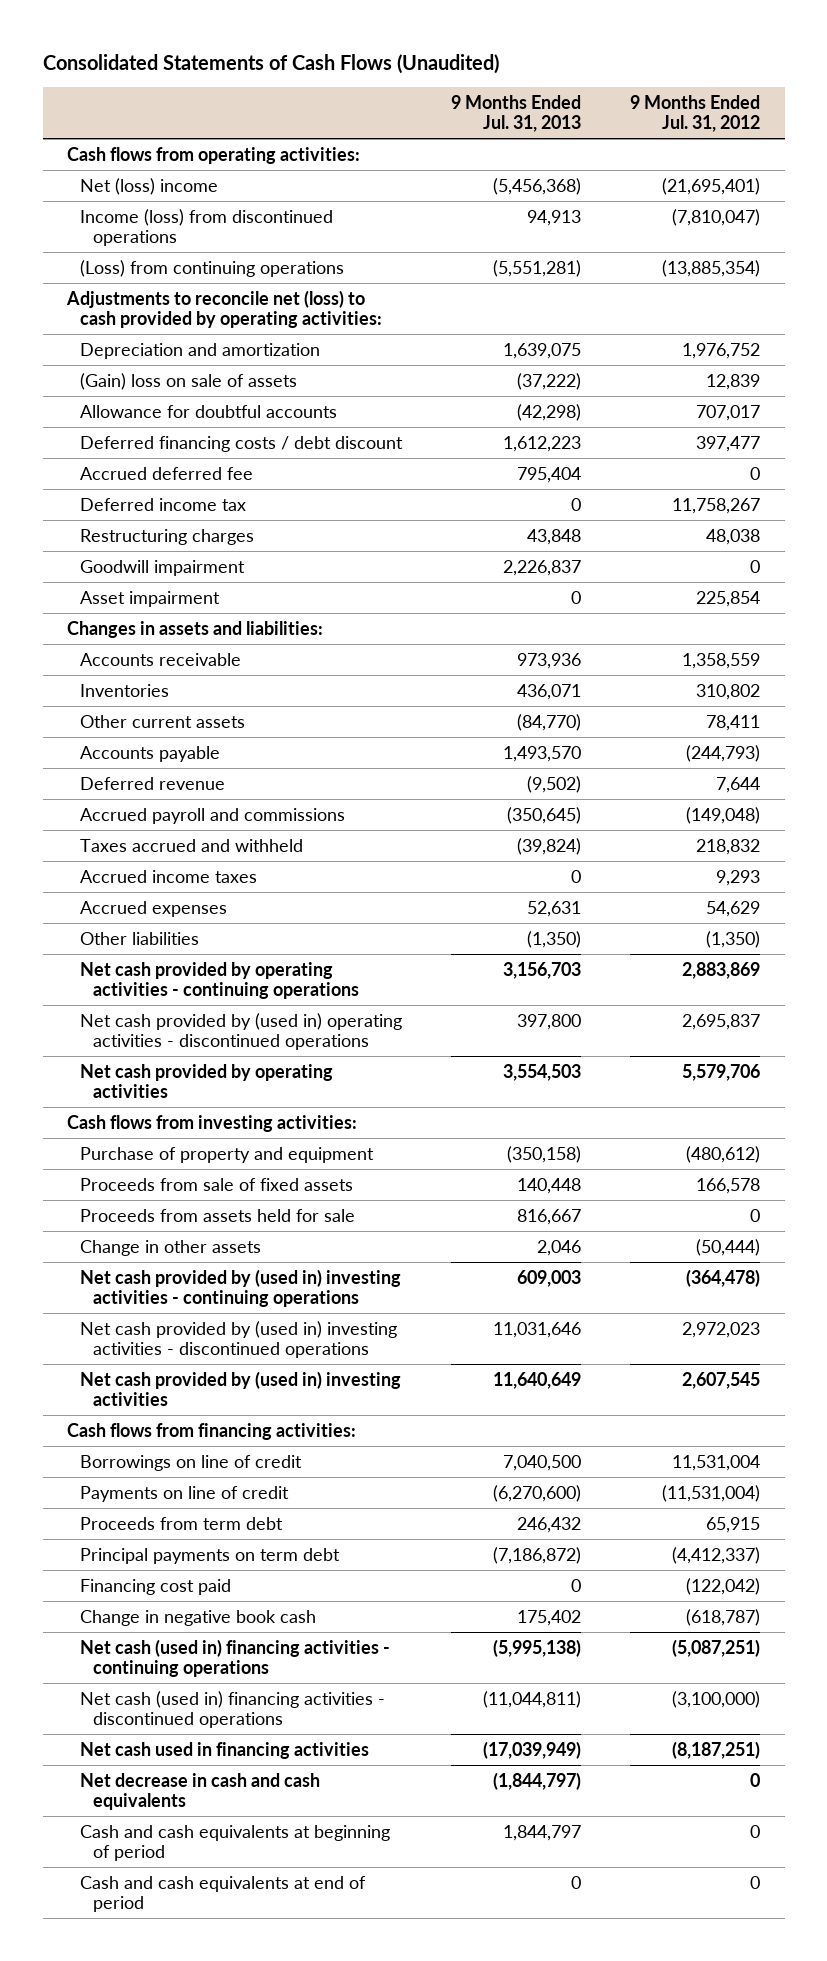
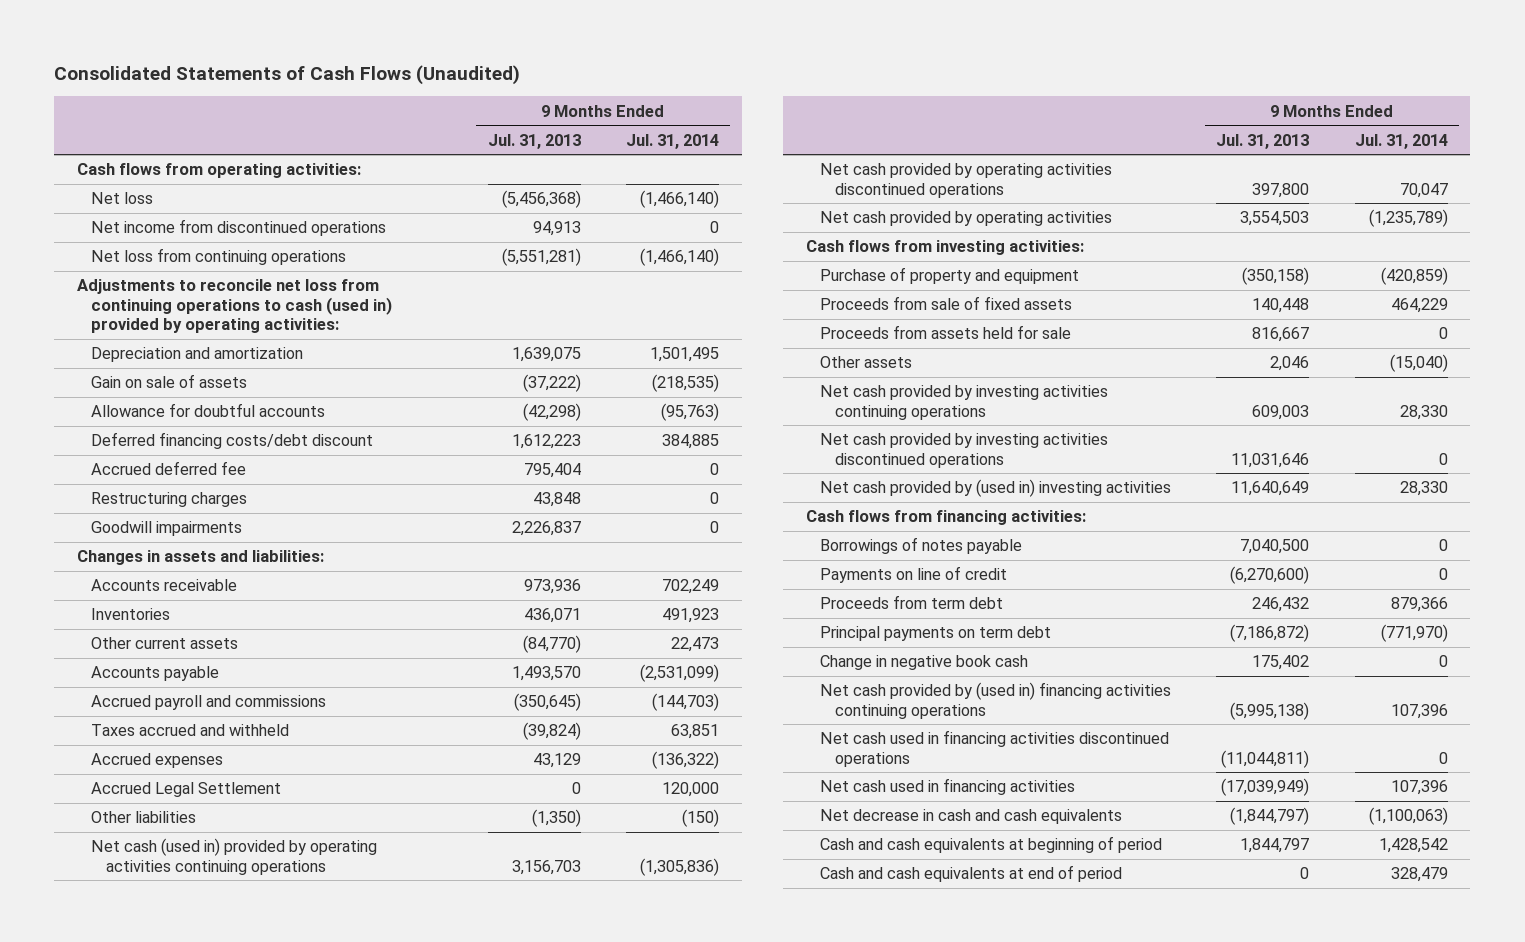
- | 9 Months Ended Jul. 31, 2013 | 9 Months Ended Jul. 31, 2012
+ | 9 Months Ended Jul. 31, 2013 | 9 Months Ended Jul. 31, 2014
- Net (loss) income | (5,456,368) | (21,695,401)
- Income (loss) from discontinued operations | 94,913 | (7,810,047)
- (Loss) from continuing operations | (5,551,281) | (13,885,354)
- Adjustments to reconcile net (loss) to cash provided by operating activities:
+ Net loss | (5,456,368) | (1,466,140)
+ Net income from discontinued operations | 94,913 | 0
+ Net loss from continuing operations | (5,551,281) | (1,466,140)
+ Adjustments to reconcile net loss from continuing operations to cash (used in) provided by operating activities:
- (Gain) loss on sale of assets | (37,222) | 12,839
+ Gain on sale of assets | (37,222) | (218,535)
- Deferred financing costs / debt discount | 1,612,223 | 397,477
+ Deferred financing costs/debt discount | 1,612,223 | 384,885
- Deferred income tax | 0 | 11,758,267
- Goodwill impairment | 2,226,837 | 0
- Asset impairment | 0 | 225,854
+ Goodwill impairments | 2,226,837 | 0
- Deferred revenue | (9,502) | 7,644
- Accrued income taxes | 0 | 9,293
- Accrued expenses | 52,631 | 54,629
+ Accrued expenses | 43,129 | (136,322)
+ Accrued Legal Settlement | 0 | 120,000
- Net cash provided by operating activities - continuing operations | 3,156,703 | 2,883,869
- Net cash provided by (used in) operating activities - discontinued operations | 397,800 | 2,695,837
+ Net cash (used in) provided by operating activities continuing operations | 3,156,703 | (1,305,836)
+ Net cash provided by operating activities discontinued operations | 397,800 | 70,047
- Change in other assets | 2,046 | (50,444)
- Net cash provided by (used in) investing activities - continuing operations | 609,003 | (364,478)
- Net cash provided by (used in) investing activities - discontinued operations | 11,031,646 | 2,972,023
+ Other assets | 2,046 | (15,040)
+ Net cash provided by investing activities continuing operations | 609,003 | 28,330
+ Net cash provided by investing activities discontinued operations | 11,031,646 | 0
- Borrowings on line of credit | 7,040,500 | 11,531,004
+ Borrowings of notes payable | 7,040,500 | 0
- Financing cost paid | 0 | (122,042)
- Net cash (used in) financing activities - continuing operations | (5,995,138) | (5,087,251)
- Net cash (used in) financing activities - discontinued operations | (11,044,811) | (3,100,000)
+ Net cash provided by (used in) financing activities continuing operations | (5,995,138) | 107,396
+ Net cash used in financing activities discontinued operations | (11,044,811) | 0

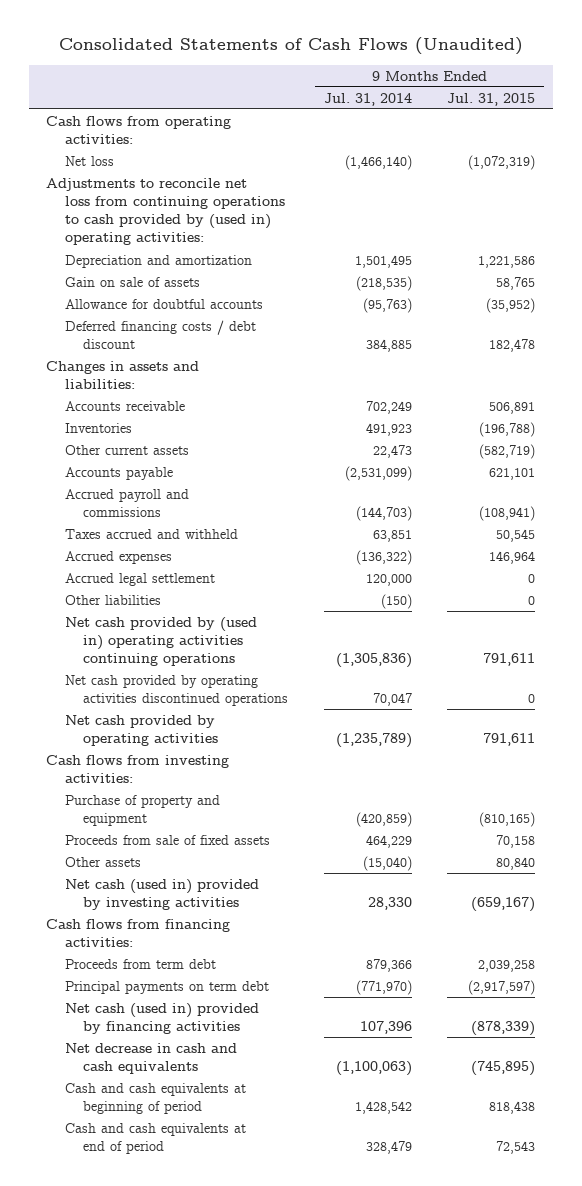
- | 9 Months Ended Jul. 31, 2013 | 9 Months Ended Jul. 31, 2014
+ | 9 Months Ended Jul. 31, 2014 | 9 Months Ended Jul. 31, 2015
- Net income from discontinued operations | 94,913 | 0
- Net loss from continuing operations | (5,551,281) | (1,466,140)
- Adjustments to reconcile net loss from continuing operations to cash (used in) provided by operating activities:
+ Adjustments to reconcile net loss from continuing operations to cash provided by (used in) operating activities:
- Deferred financing costs/debt discount | 1,612,223 | 384,885
- Accrued deferred fee | 795,404 | 0
- Restructuring charges | 43,848 | 0
- Goodwill impairments | 2,226,837 | 0
+ Deferred financing costs / debt discount | 384,885 | 182,478
- Accrued Legal Settlement | 0 | 120,000
+ Accrued legal settlement | 120,000 | 0
- Net cash (used in) provided by operating activities continuing operations | 3,156,703 | (1,305,836)
+ Net cash provided by (used in) operating activities continuing operations | (1,305,836) | 791,611
- Proceeds from assets held for sale | 816,667 | 0
- Net cash provided by investing activities continuing operations | 609,003 | 28,330
- Net cash provided by investing activities discontinued operations | 11,031,646 | 0
- Net cash provided by (used in) investing activities | 11,640,649 | 28,330
+ Net cash (used in) provided by investing activities | 28,330 | (659,167)
- Borrowings of notes payable | 7,040,500 | 0
- Payments on line of credit | (6,270,600) | 0
- Change in negative book cash | 175,402 | 0
- Net cash provided by (used in) financing activities continuing operations | (5,995,138) | 107,396
- Net cash used in financing activities discontinued operations | (11,044,811) | 0
- Net cash used in financing activities | (17,039,949) | 107,396
+ Net cash (used in) provided by financing activities | 107,396 | (878,339)

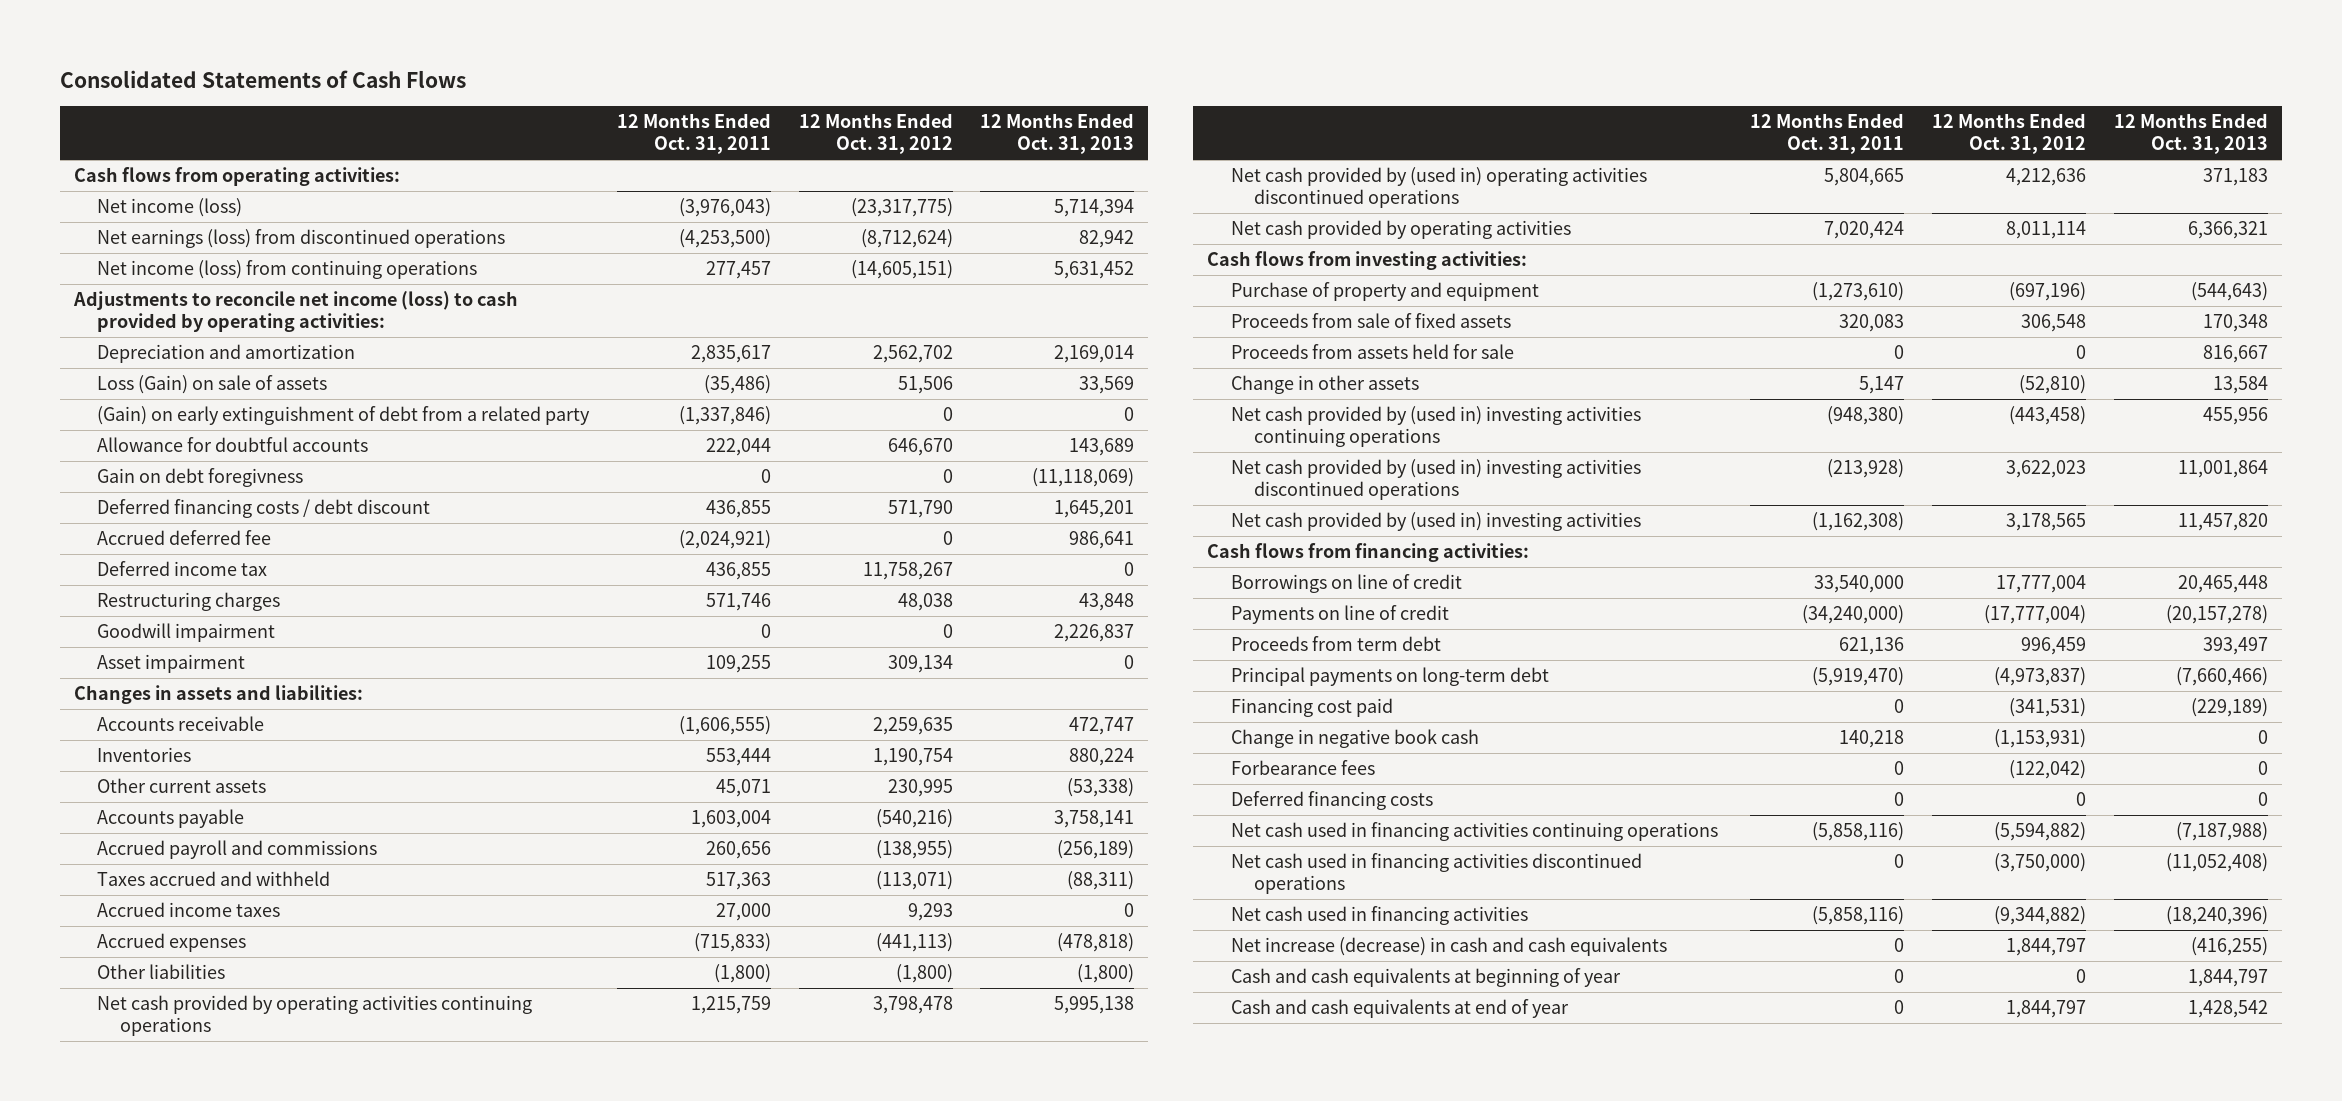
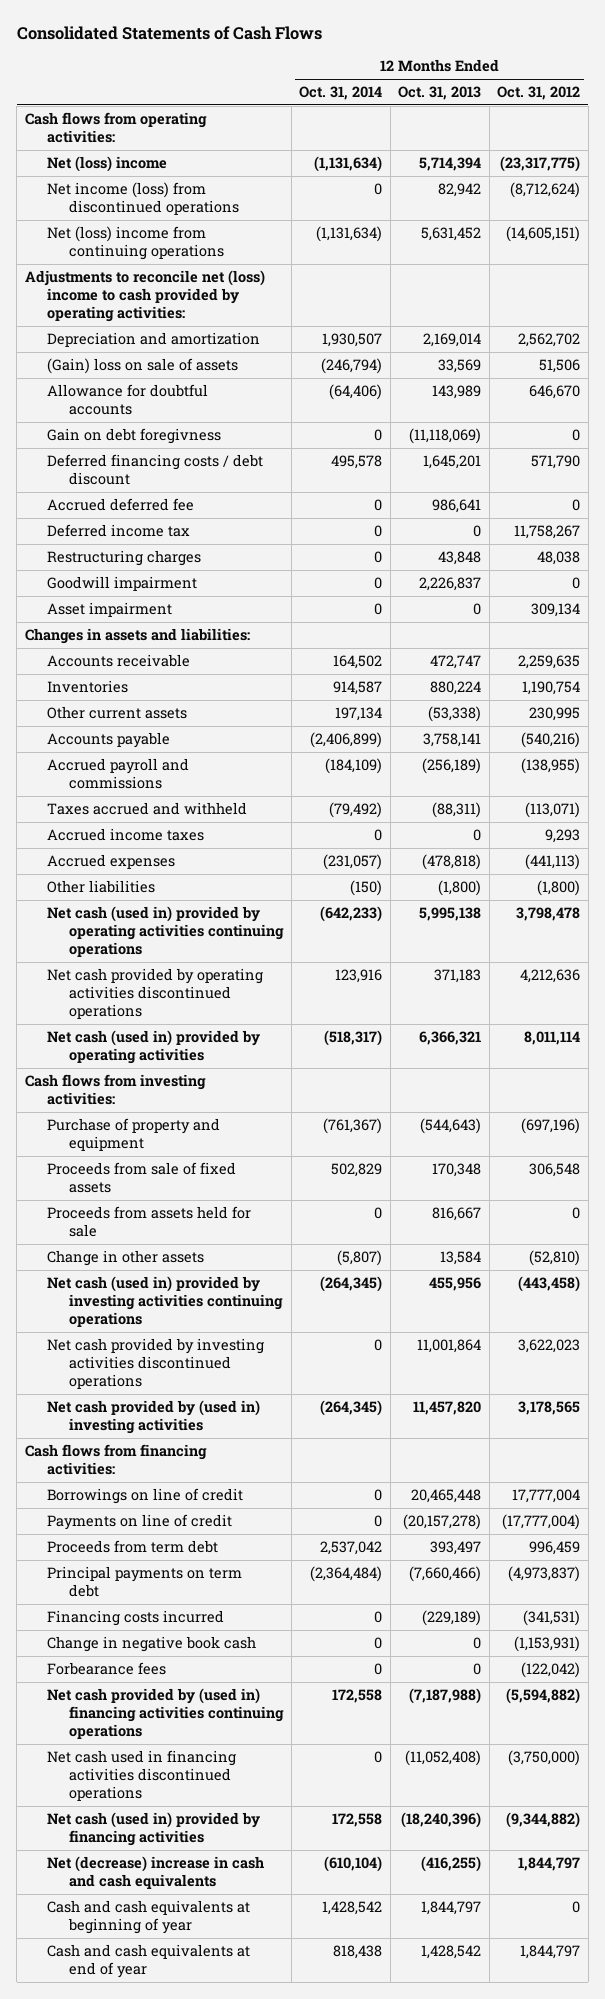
- | 12 Months Ended Oct. 31, 2011 | 12 Months Ended Oct. 31, 2012 | 12 Months Ended Oct. 31, 2013
+ | 12 Months Ended Oct. 31, 2014 | 12 Months Ended Oct. 31, 2013 | 12 Months Ended Oct. 31, 2012
- Net income (loss) | (3,976,043) | (23,317,775) | 5,714,394
- Net earnings (loss) from discontinued operations | (4,253,500) | (8,712,624) | 82,942
- Net income (loss) from continuing operations | 277,457 | (14,605,151) | 5,631,452
- Adjustments to reconcile net income (loss) to cash provided by operating activities:
+ Net (loss) income | (1,131,634) | 5,714,394 | (23,317,775)
+ Net income (loss) from discontinued operations | 0 | 82,942 | (8,712,624)
+ Net (loss) income from continuing operations | (1,131,634) | 5,631,452 | (14,605,151)
+ Adjustments to reconcile net (loss) income to cash provided by operating activities:
- Loss (Gain) on sale of assets | (35,486) | 51,506 | 33,569
- (Gain) on early extinguishment of debt from a related party | (1,337,846) | 0 | 0
- Allowance for doubtful accounts | 222,044 | 646,670 | 143,689
+ (Gain) loss on sale of assets | (246,794) | 33,569 | 51,506
+ Allowance for doubtful accounts | (64,406) | 143,989 | 646,670
- Net cash provided by operating activities continuing operations | 1,215,759 | 3,798,478 | 5,995,138
- Net cash provided by (used in) operating activities discontinued operations | 5,804,665 | 4,212,636 | 371,183
- Net cash provided by operating activities | 7,020,424 | 8,011,114 | 6,366,321
+ Net cash (used in) provided by operating activities continuing operations | (642,233) | 5,995,138 | 3,798,478
+ Net cash provided by operating activities discontinued operations | 123,916 | 371,183 | 4,212,636
+ Net cash (used in) provided by operating activities | (518,317) | 6,366,321 | 8,011,114
- Net cash provided by (used in) investing activities continuing operations | (948,380) | (443,458) | 455,956
- Net cash provided by (used in) investing activities discontinued operations | (213,928) | 3,622,023 | 11,001,864
+ Net cash (used in) provided by investing activities continuing operations | (264,345) | 455,956 | (443,458)
+ Net cash provided by investing activities discontinued operations | 0 | 11,001,864 | 3,622,023
- Principal payments on long-term debt | (5,919,470) | (4,973,837) | (7,660,466)
- Financing cost paid | 0 | (341,531) | (229,189)
+ Principal payments on term debt | (2,364,484) | (7,660,466) | (4,973,837)
+ Financing costs incurred | 0 | (229,189) | (341,531)
- Deferred financing costs | 0 | 0 | 0
- Net cash used in financing activities continuing operations | (5,858,116) | (5,594,882) | (7,187,988)
+ Net cash provided by (used in) financing activities continuing operations | 172,558 | (7,187,988) | (5,594,882)
- Net cash used in financing activities | (5,858,116) | (9,344,882) | (18,240,396)
- Net increase (decrease) in cash and cash equivalents | 0 | 1,844,797 | (416,255)
+ Net cash (used in) provided by financing activities | 172,558 | (18,240,396) | (9,344,882)
+ Net (decrease) increase in cash and cash equivalents | (610,104) | (416,255) | 1,844,797

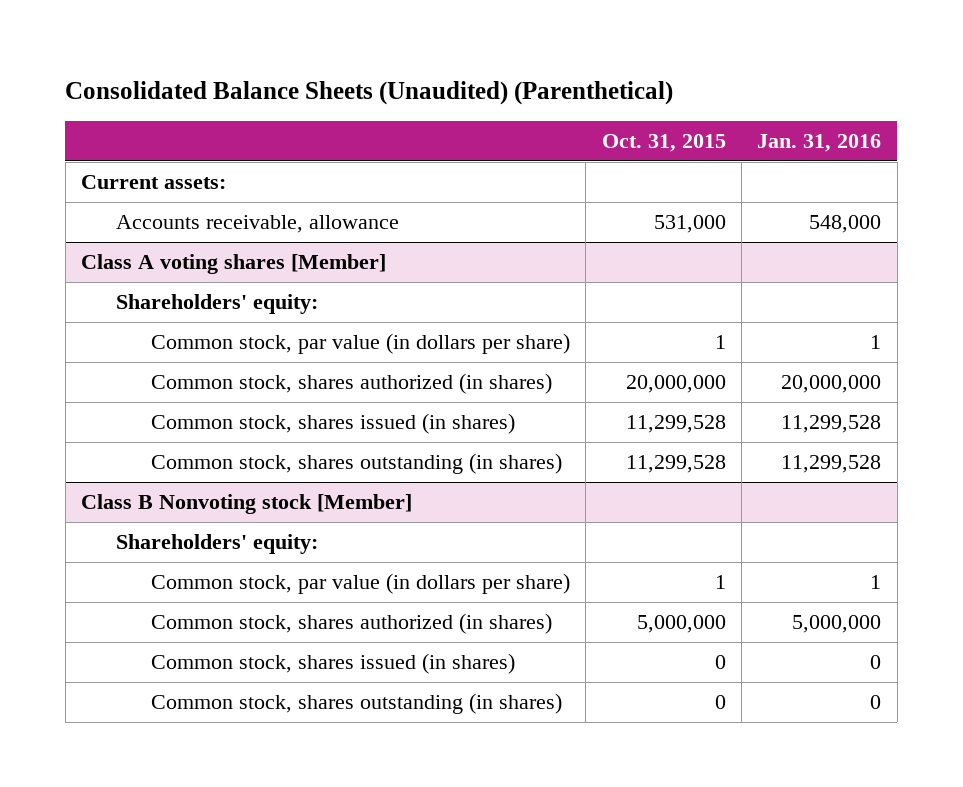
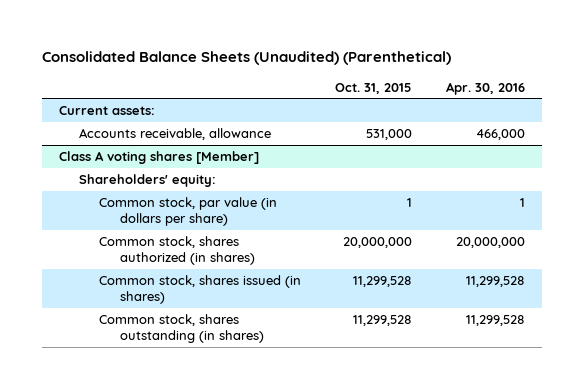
- | Oct. 31, 2015 | Jan. 31, 2016
+ | Oct. 31, 2015 | Apr. 30, 2016
- Class B Nonvoting stock [Member]
- Shareholders' equity:
- Common stock, par value (in dollars per share) | 1 | 1
- Common stock, shares authorized (in shares) | 5,000,000 | 5,000,000
- Common stock, shares issued (in shares) | 0 | 0
- Common stock, shares outstanding (in shares) | 0 | 0

